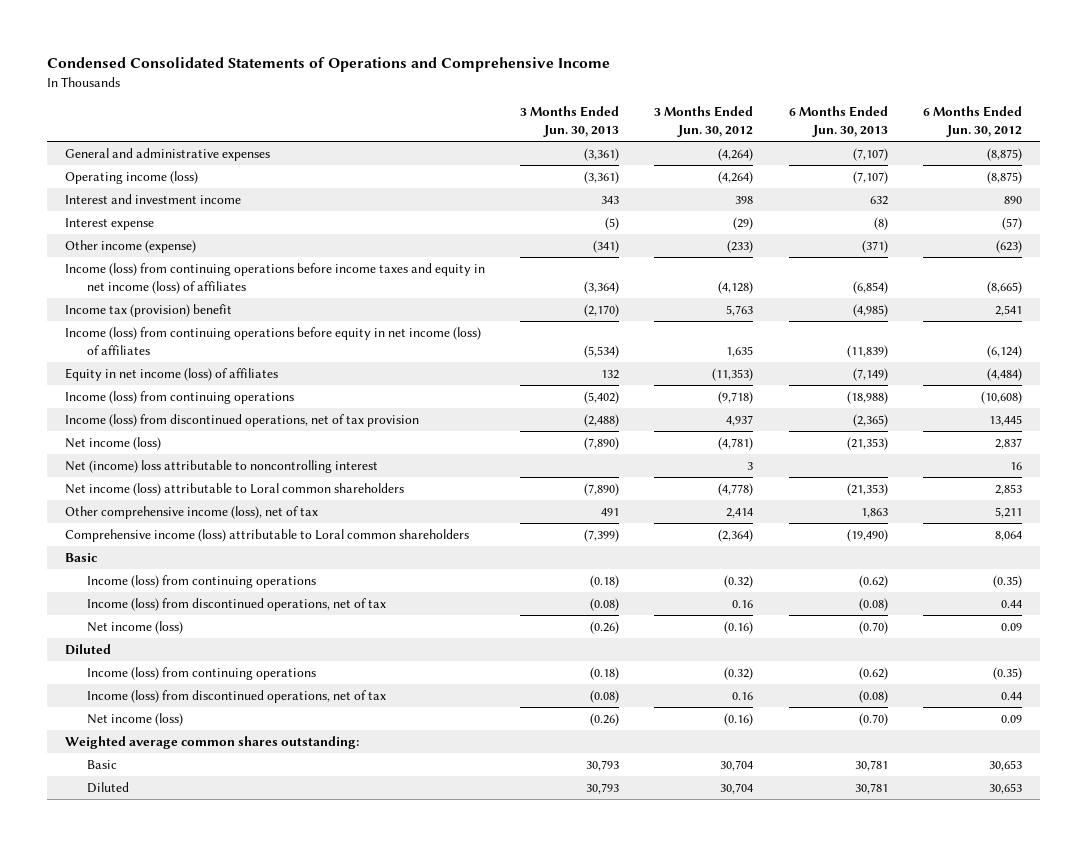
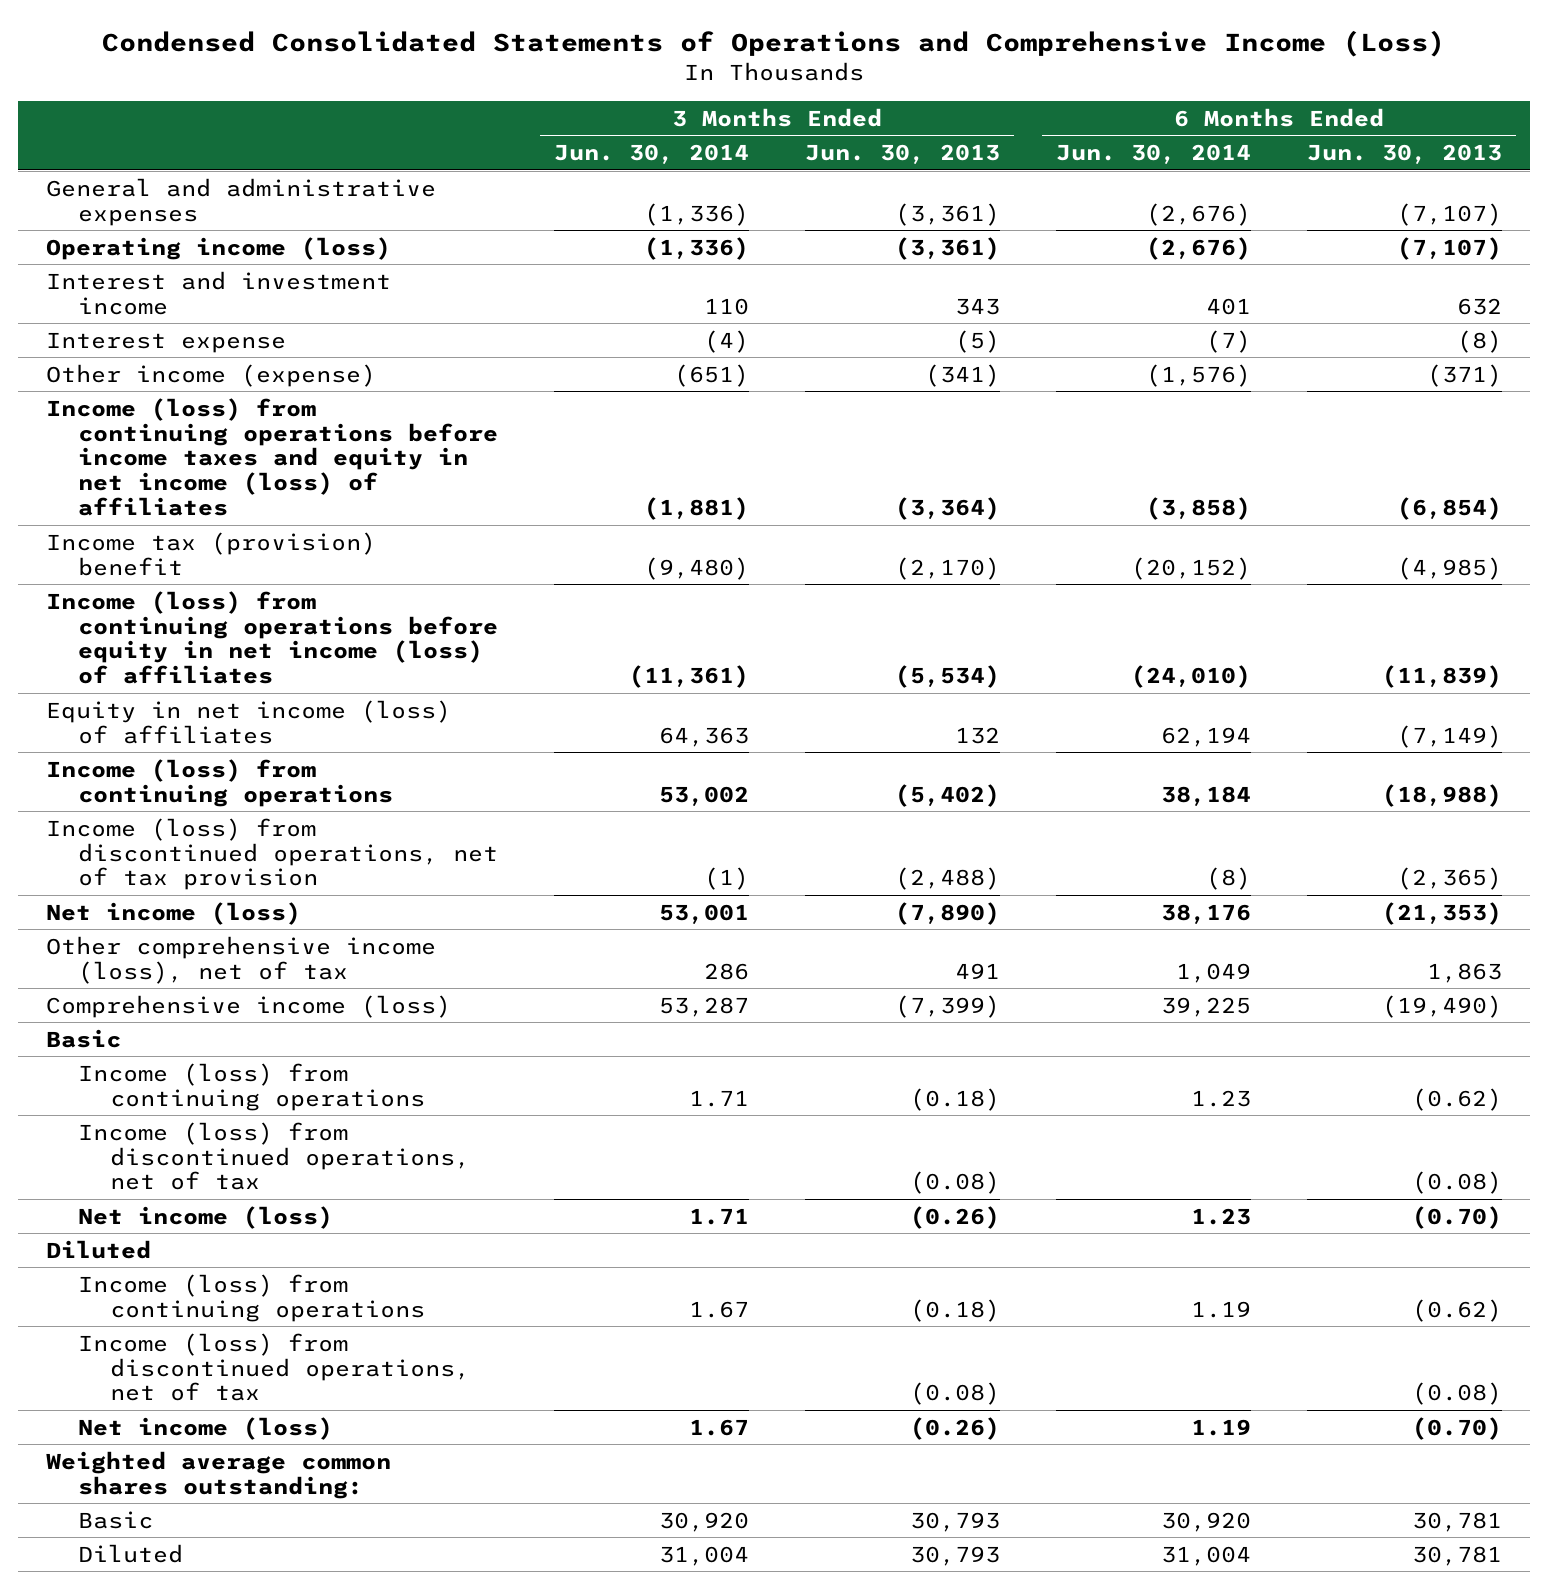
- Condensed Consolidated Statements of Operations and Comprehensive Income
+ Condensed Consolidated Statements of Operations and Comprehensive Income (Loss)
- | 3 Months Ended Jun. 30, 2013 | 3 Months Ended Jun. 30, 2012 | 6 Months Ended Jun. 30, 2013 | 6 Months Ended Jun. 30, 2012
+ | 3 Months Ended Jun. 30, 2014 | 3 Months Ended Jun. 30, 2013 | 6 Months Ended Jun. 30, 2014 | 6 Months Ended Jun. 30, 2013
- Net (income) loss attributable to noncontrolling interest | | 3 | | 16
- Net income (loss) attributable to Loral common shareholders | (7,890) | (4,778) | (21,353) | 2,853
- Comprehensive income (loss) attributable to Loral common shareholders | (7,399) | (2,364) | (19,490) | 8,064
+ Comprehensive income (loss) | 53,287 | (7,399) | 39,225 | (19,490)

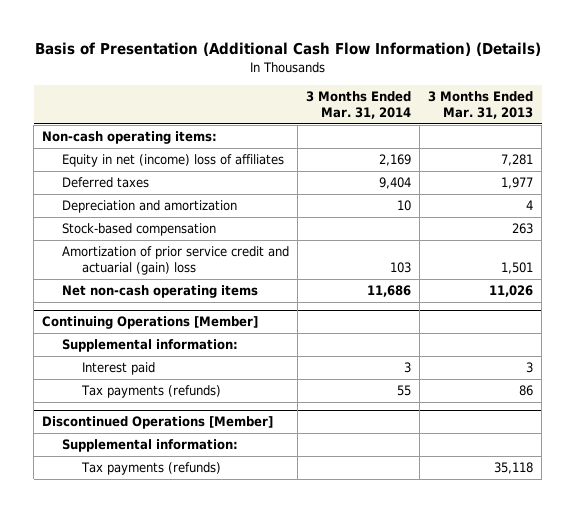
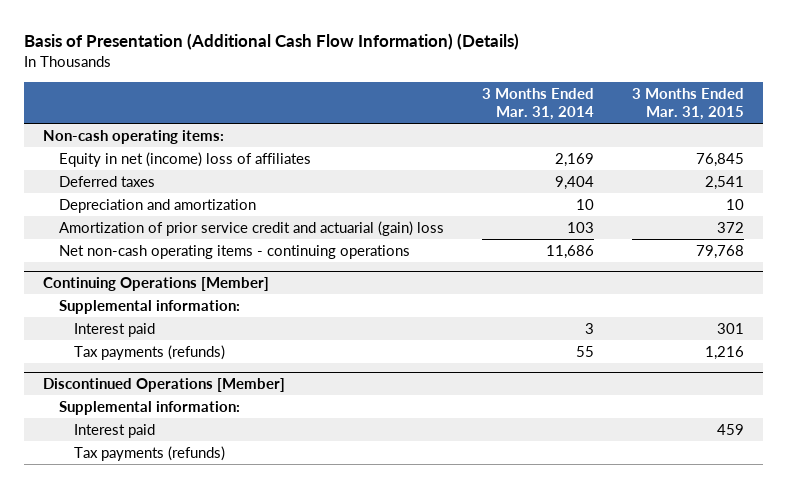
- | 3 Months Ended Mar. 31, 2014 | 3 Months Ended Mar. 31, 2013
+ | 3 Months Ended Mar. 31, 2014 | 3 Months Ended Mar. 31, 2015
- Stock-based compensation | | 263
- Net non-cash operating items | 11,686 | 11,026
+ Net non-cash operating items - continuing operations | 11,686 | 79,768
@ Discontinued Operations [Member]
+ Interest paid | | 459

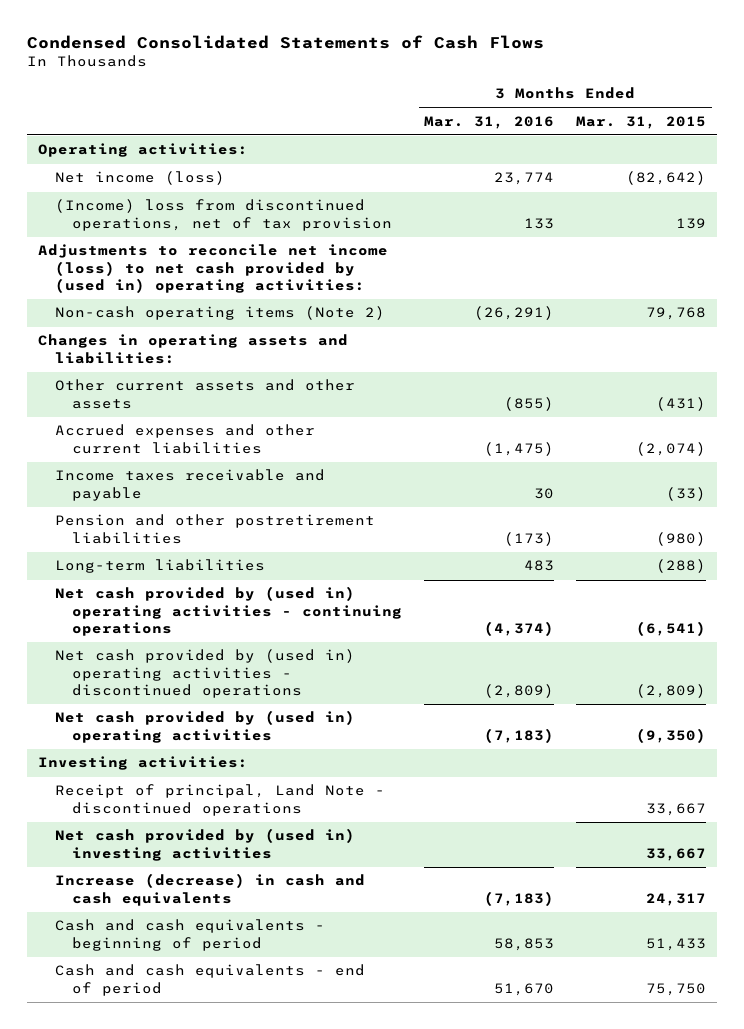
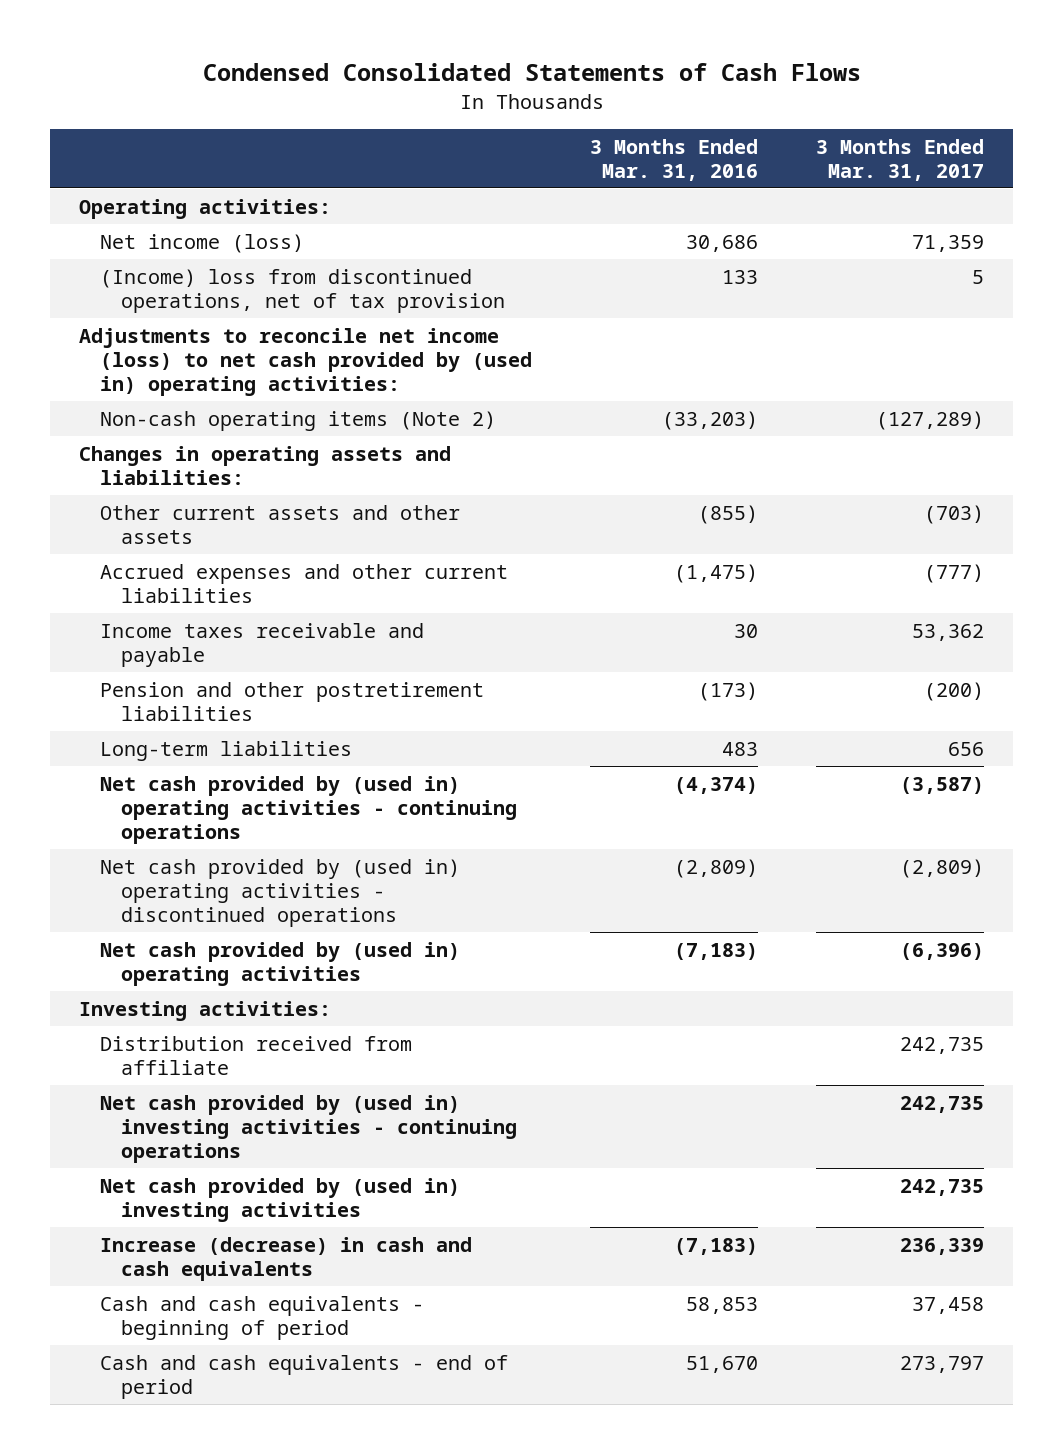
- | 3 Months Ended Mar. 31, 2016 | 3 Months Ended Mar. 31, 2015
+ | 3 Months Ended Mar. 31, 2016 | 3 Months Ended Mar. 31, 2017
- Net income (loss) | 23,774 | (82,642)
+ Net income (loss) | 30,686 | 71,359
- Non-cash operating items (Note 2) | (26,291) | 79,768
+ Non-cash operating items (Note 2) | (33,203) | (127,289)
- Receipt of principal, Land Note - discontinued operations | | 33,667
+ Distribution received from affiliate | | 242,735
+ Net cash provided by (used in) investing activities - continuing operations | | 242,735

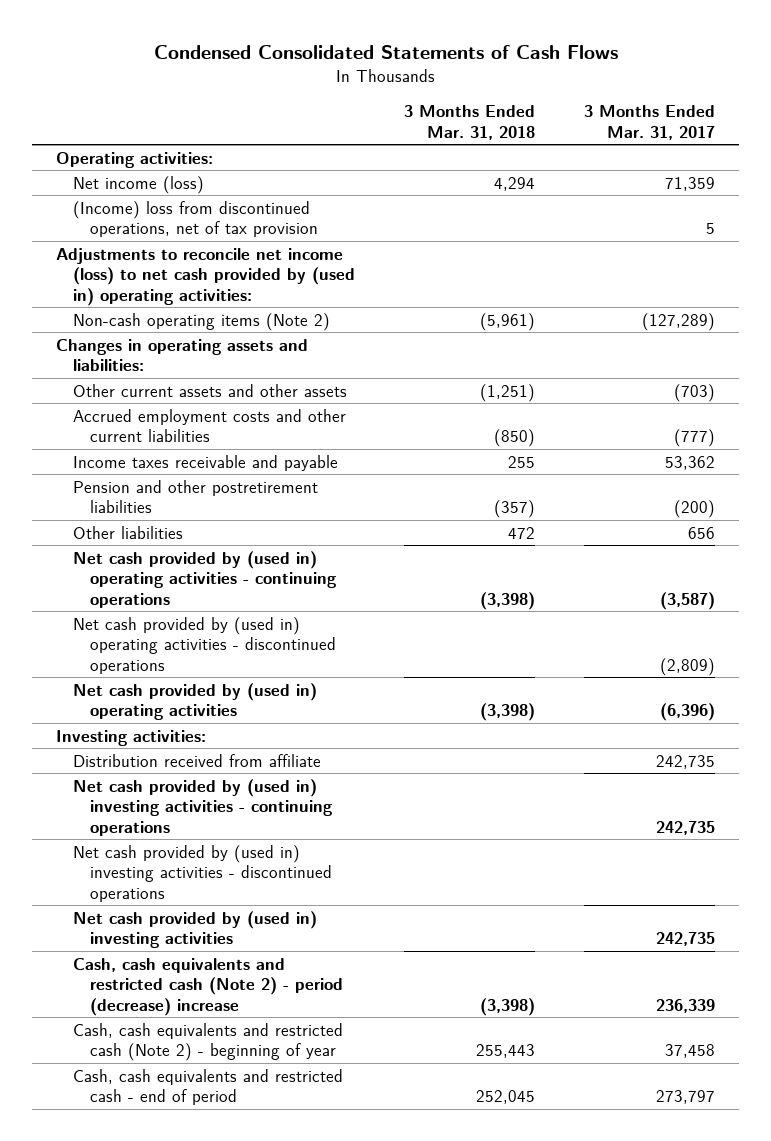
- | 3 Months Ended Mar. 31, 2016 | 3 Months Ended Mar. 31, 2017
+ | 3 Months Ended Mar. 31, 2018 | 3 Months Ended Mar. 31, 2017
- Accrued expenses and other current liabilities | (1,475) | (777)
+ Accrued employment costs and other current liabilities | (850) | (777)
- Long-term liabilities | 483 | 656
+ Other liabilities | 472 | 656
+ Net cash provided by (used in) investing activities - discontinued operations
- Increase (decrease) in cash and cash equivalents | (7,183) | 236,339
- Cash and cash equivalents - beginning of period | 58,853 | 37,458
- Cash and cash equivalents - end of period | 51,670 | 273,797
+ Cash, cash equivalents and restricted cash (Note 2) - period (decrease) increase | (3,398) | 236,339
+ Cash, cash equivalents and restricted cash (Note 2) - beginning of year | 255,443 | 37,458
+ Cash, cash equivalents and restricted cash - end of period | 252,045 | 273,797

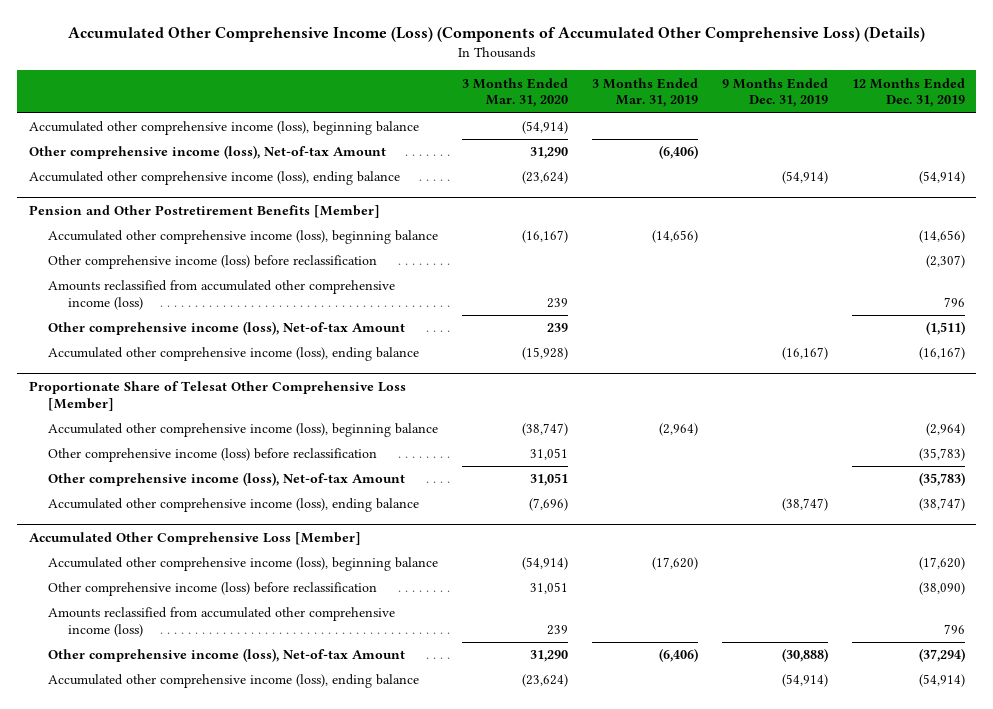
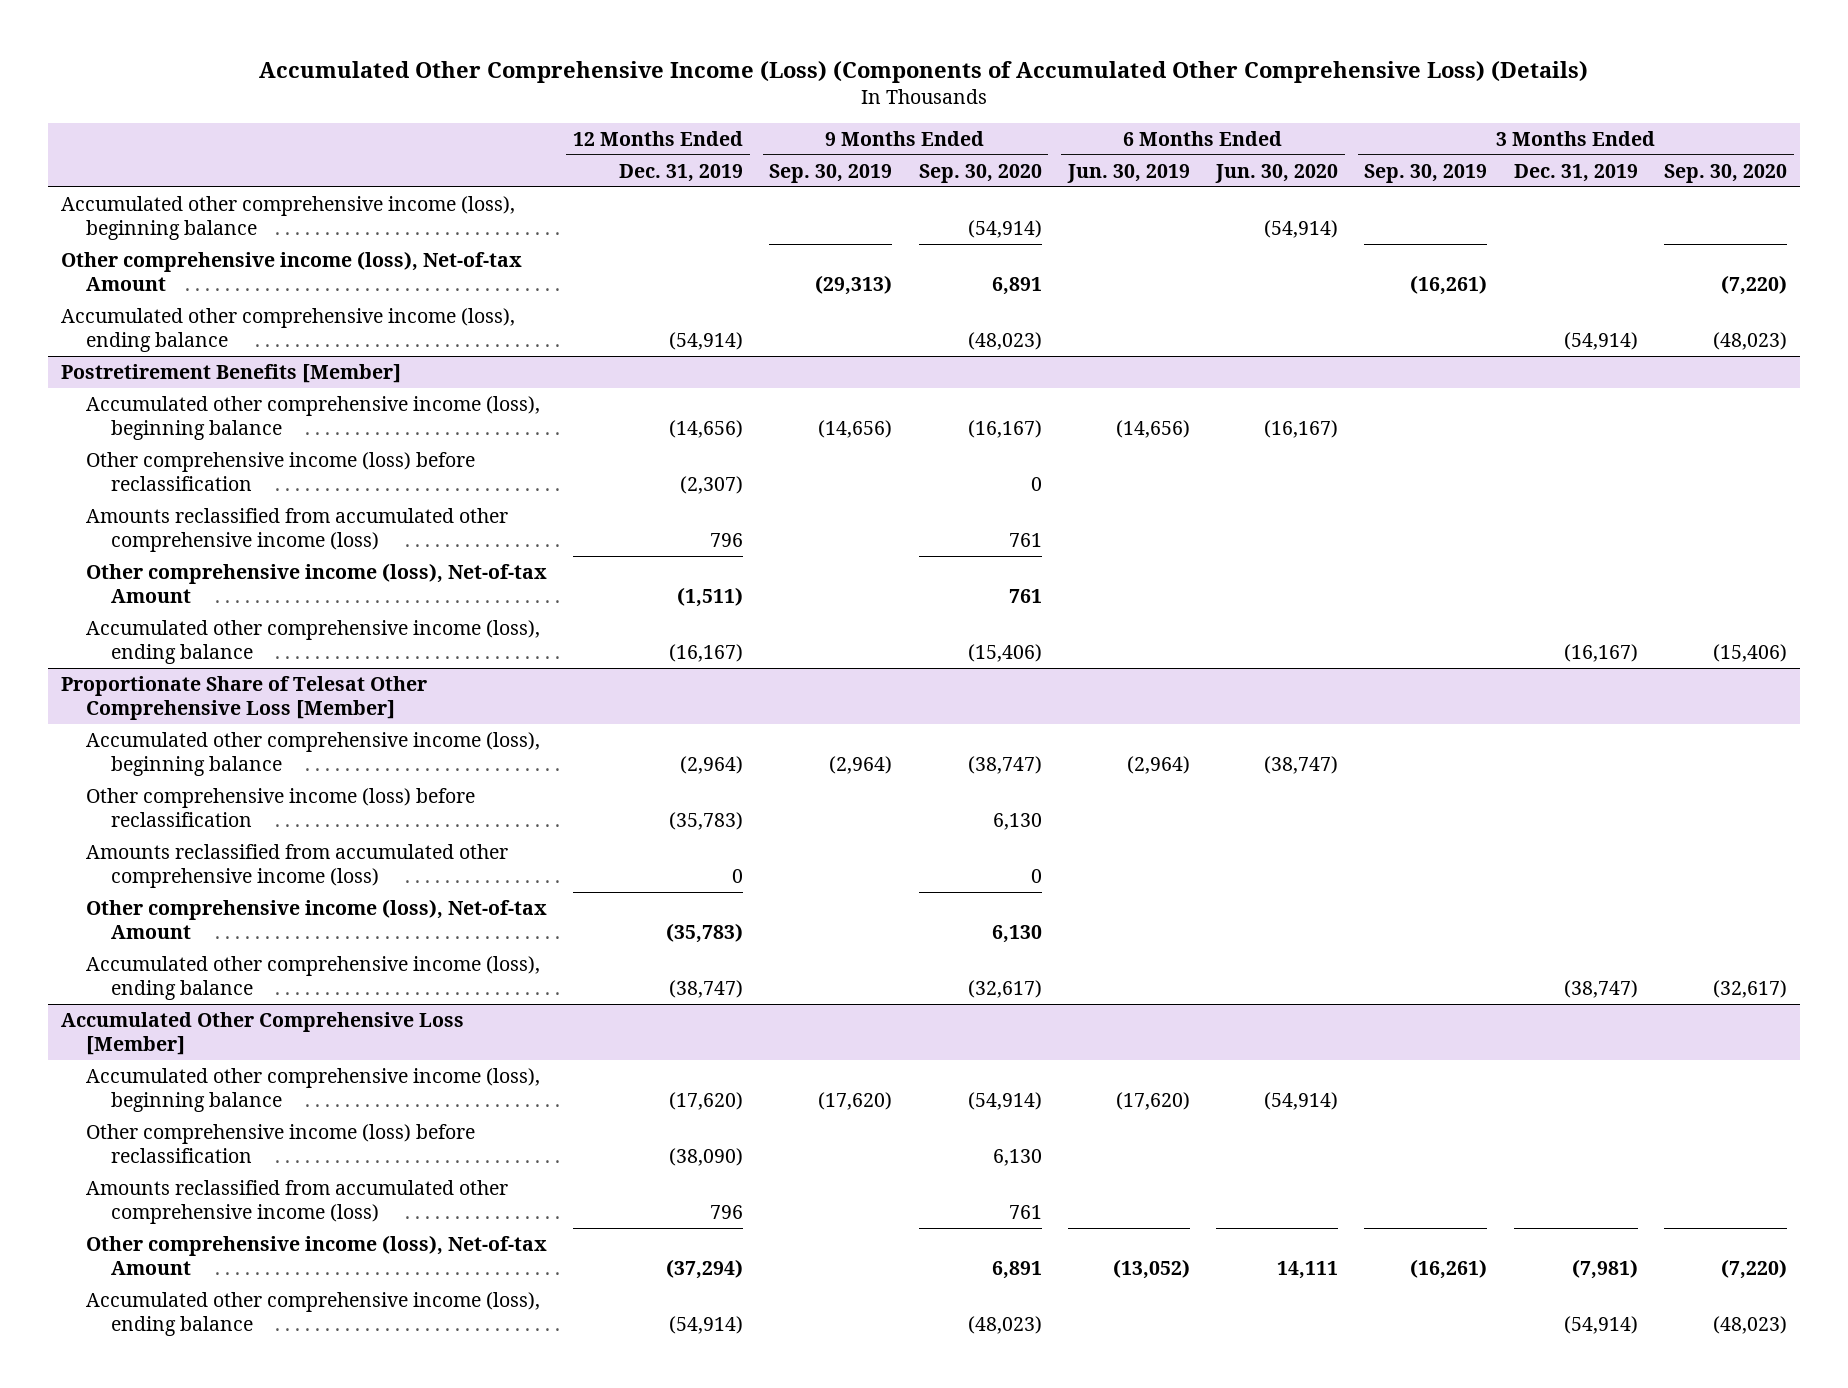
- | 3 Months Ended Mar. 31, 2020 | 3 Months Ended Mar. 31, 2019 | 9 Months Ended Dec. 31, 2019 | 12 Months Ended Dec. 31, 2019
+ | 12 Months Ended Dec. 31, 2019 | 9 Months Ended Sep. 30, 2019 | 9 Months Ended Sep. 30, 2020 | 6 Months Ended Jun. 30, 2019 | 6 Months Ended Jun. 30, 2020 | 3 Months Ended Sep. 30, 2019 | 3 Months Ended Dec. 31, 2019 | 3 Months Ended Sep. 30, 2020
- Pension and Other Postretirement Benefits [Member]
+ Postretirement Benefits [Member]
@ Proportionate Share of Telesat Other Comprehensive Loss [Member]
+ Amounts reclassified from accumulated other comprehensive income (loss) | 0 | | 0 | | | | |

